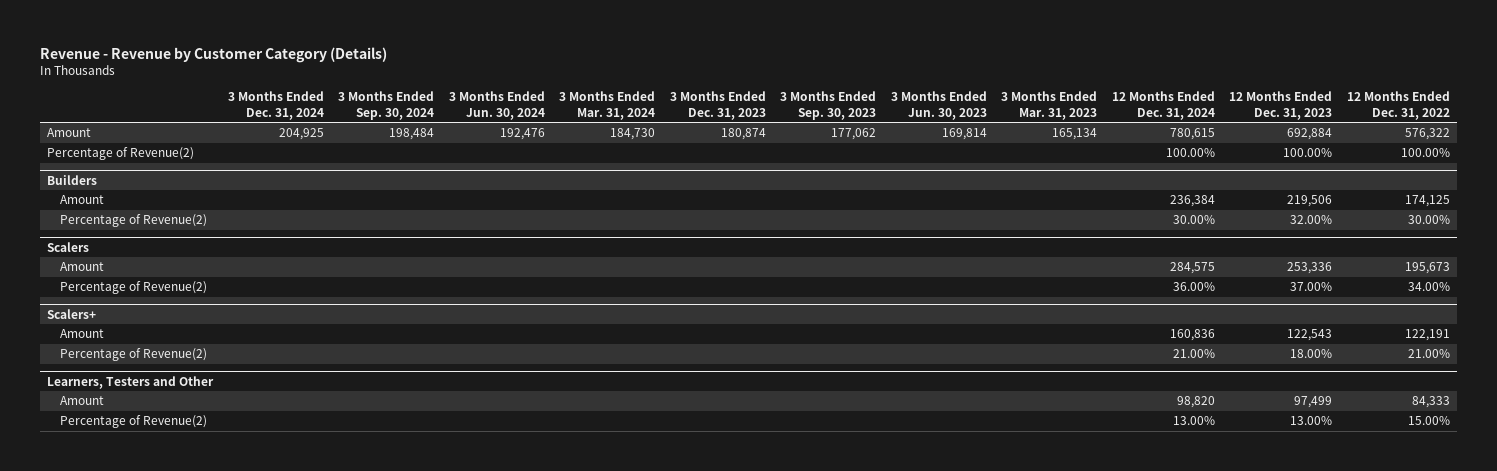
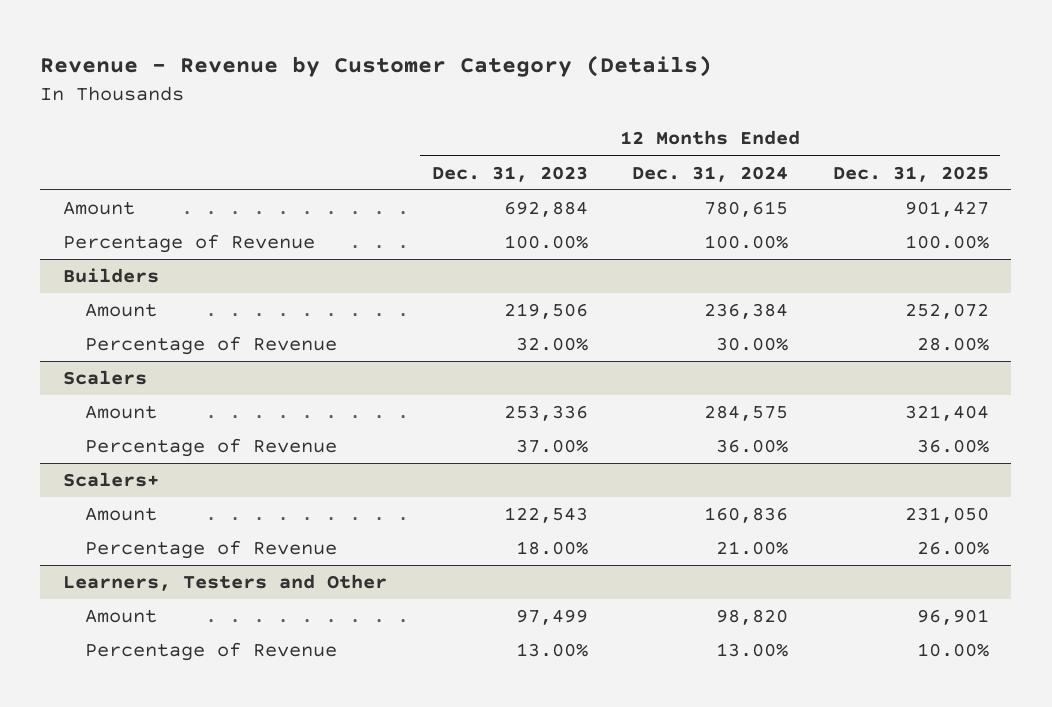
- | 3 Months Ended Dec. 31, 2024 | 3 Months Ended Sep. 30, 2024 | 3 Months Ended Jun. 30, 2024 | 3 Months Ended Mar. 31, 2024 | 3 Months Ended Dec. 31, 2023 | 3 Months Ended Sep. 30, 2023 | 3 Months Ended Jun. 30, 2023 | 3 Months Ended Mar. 31, 2023 | 12 Months Ended Dec. 31, 2024 | 12 Months Ended Dec. 31, 2023 | 12 Months Ended Dec. 31, 2022
+ | 12 Months Ended Dec. 31, 2023 | 12 Months Ended Dec. 31, 2024 | 12 Months Ended Dec. 31, 2025
- Percentage of Revenue(2) | | | | | | | | | 100.00% | 100.00% | 100.00%
+ Percentage of Revenue | 100.00% | 100.00% | 100.00%
@ Builders
- Percentage of Revenue(2) | | | | | | | | | 30.00% | 32.00% | 30.00%
+ Percentage of Revenue | 32.00% | 30.00% | 28.00%
@ Scalers
- Percentage of Revenue(2) | | | | | | | | | 36.00% | 37.00% | 34.00%
+ Percentage of Revenue | 37.00% | 36.00% | 36.00%
@ Scalers+
- Percentage of Revenue(2) | | | | | | | | | 21.00% | 18.00% | 21.00%
+ Percentage of Revenue | 18.00% | 21.00% | 26.00%
@ Learners, Testers and Other
- Percentage of Revenue(2) | | | | | | | | | 13.00% | 13.00% | 15.00%
+ Percentage of Revenue | 13.00% | 13.00% | 10.00%

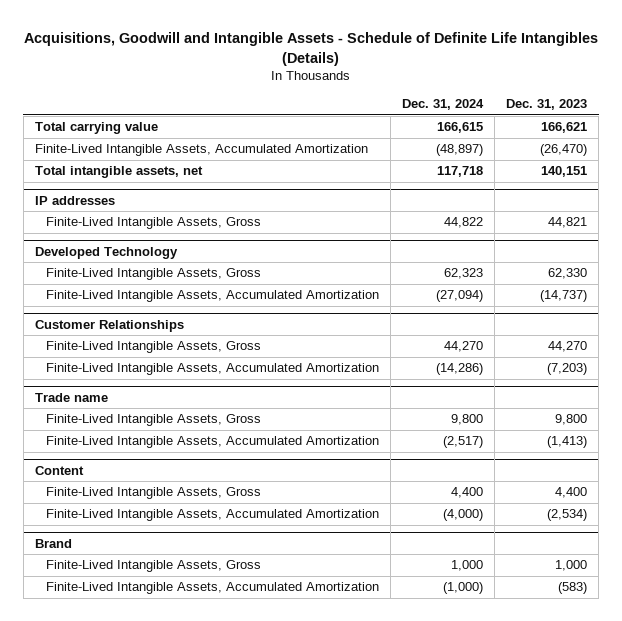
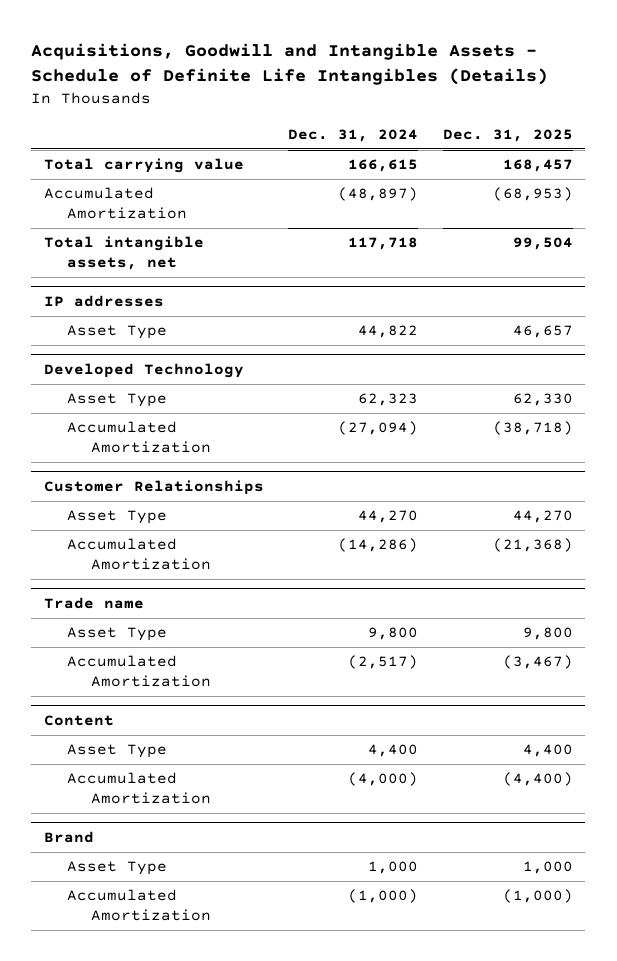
- | Dec. 31, 2024 | Dec. 31, 2023
+ | Dec. 31, 2024 | Dec. 31, 2025
- Finite-Lived Intangible Assets, Accumulated Amortization | (48,897) | (26,470)
+ Accumulated Amortization | (48,897) | (68,953)
@ IP addresses
- Finite-Lived Intangible Assets, Gross | 44,822 | 44,821
+ Asset Type | 44,822 | 46,657
@ Developed Technology
- Finite-Lived Intangible Assets, Gross | 62,323 | 62,330
- Finite-Lived Intangible Assets, Accumulated Amortization | (27,094) | (14,737)
+ Asset Type | 62,323 | 62,330
+ Accumulated Amortization | (27,094) | (38,718)
@ Customer Relationships
- Finite-Lived Intangible Assets, Gross | 44,270 | 44,270
- Finite-Lived Intangible Assets, Accumulated Amortization | (14,286) | (7,203)
+ Asset Type | 44,270 | 44,270
+ Accumulated Amortization | (14,286) | (21,368)
@ Trade name
- Finite-Lived Intangible Assets, Gross | 9,800 | 9,800
- Finite-Lived Intangible Assets, Accumulated Amortization | (2,517) | (1,413)
+ Asset Type | 9,800 | 9,800
+ Accumulated Amortization | (2,517) | (3,467)
@ Content
- Finite-Lived Intangible Assets, Gross | 4,400 | 4,400
- Finite-Lived Intangible Assets, Accumulated Amortization | (4,000) | (2,534)
+ Asset Type | 4,400 | 4,400
+ Accumulated Amortization | (4,000) | (4,400)
@ Brand
- Finite-Lived Intangible Assets, Gross | 1,000 | 1,000
- Finite-Lived Intangible Assets, Accumulated Amortization | (1,000) | (583)
+ Asset Type | 1,000 | 1,000
+ Accumulated Amortization | (1,000) | (1,000)

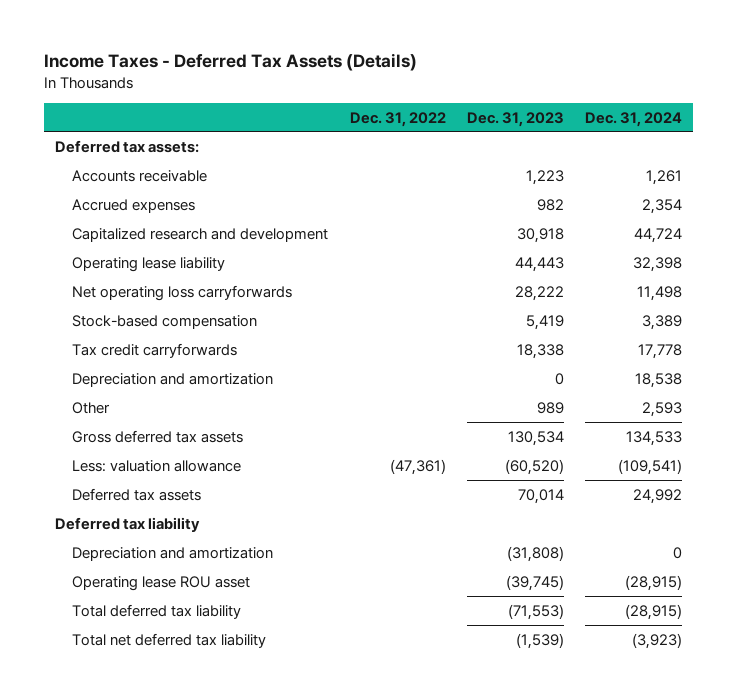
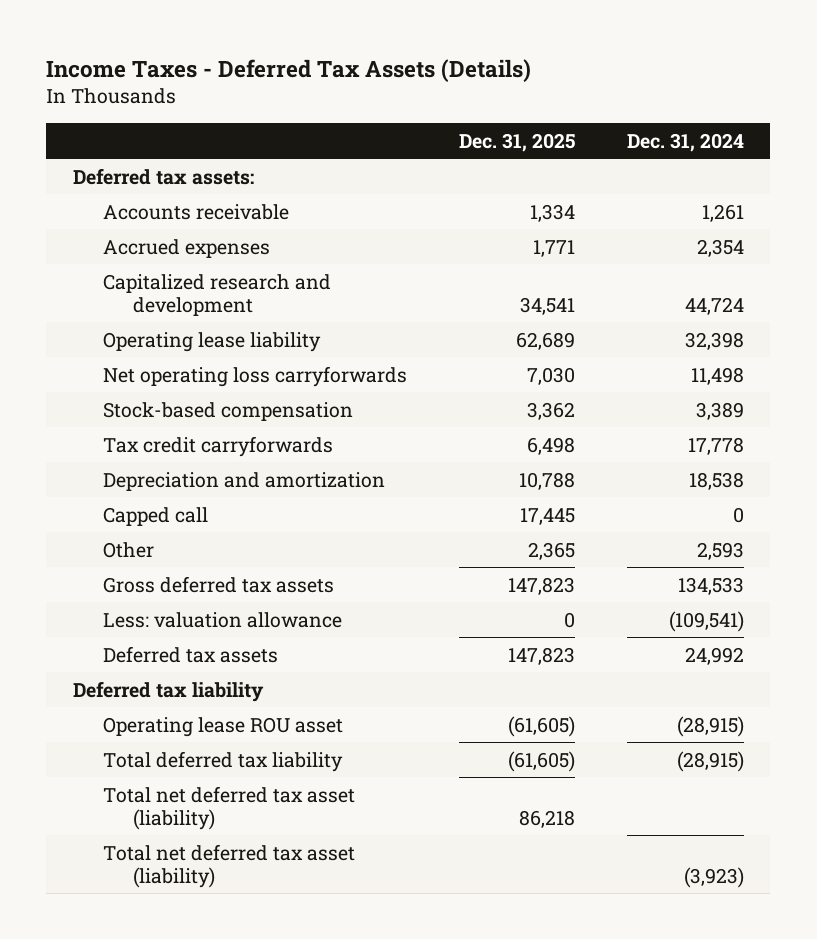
- | Dec. 31, 2022 | Dec. 31, 2023 | Dec. 31, 2024
+ | Dec. 31, 2025 | Dec. 31, 2024
+ Capped call | 17,445 | 0
- Depreciation and amortization | | (31,808) | 0
- Total net deferred tax liability | | (1,539) | (3,923)
+ Total net deferred tax asset (liability) | 86,218 |
+ Total net deferred tax asset (liability) | | (3,923)

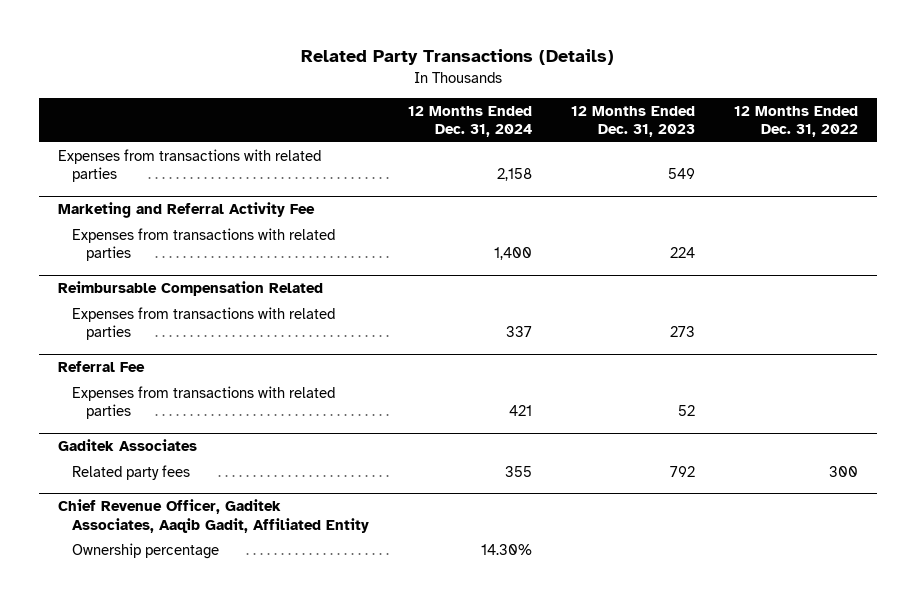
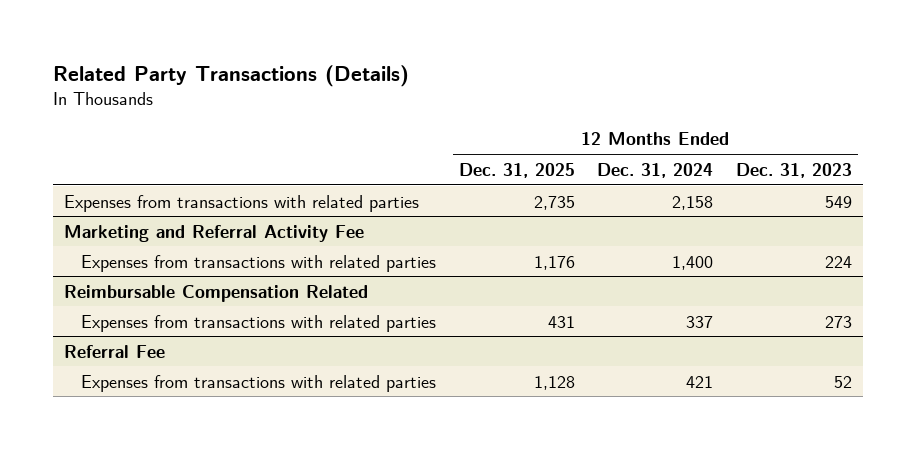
- | 12 Months Ended Dec. 31, 2024 | 12 Months Ended Dec. 31, 2023 | 12 Months Ended Dec. 31, 2022
+ | 12 Months Ended Dec. 31, 2025 | 12 Months Ended Dec. 31, 2024 | 12 Months Ended Dec. 31, 2023
- Gaditek Associates
- Related party fees | 355 | 792 | 300
- Chief Revenue Officer, Gaditek Associates, Aaqib Gadit, Affiliated Entity
- Ownership percentage | 14.30% | |

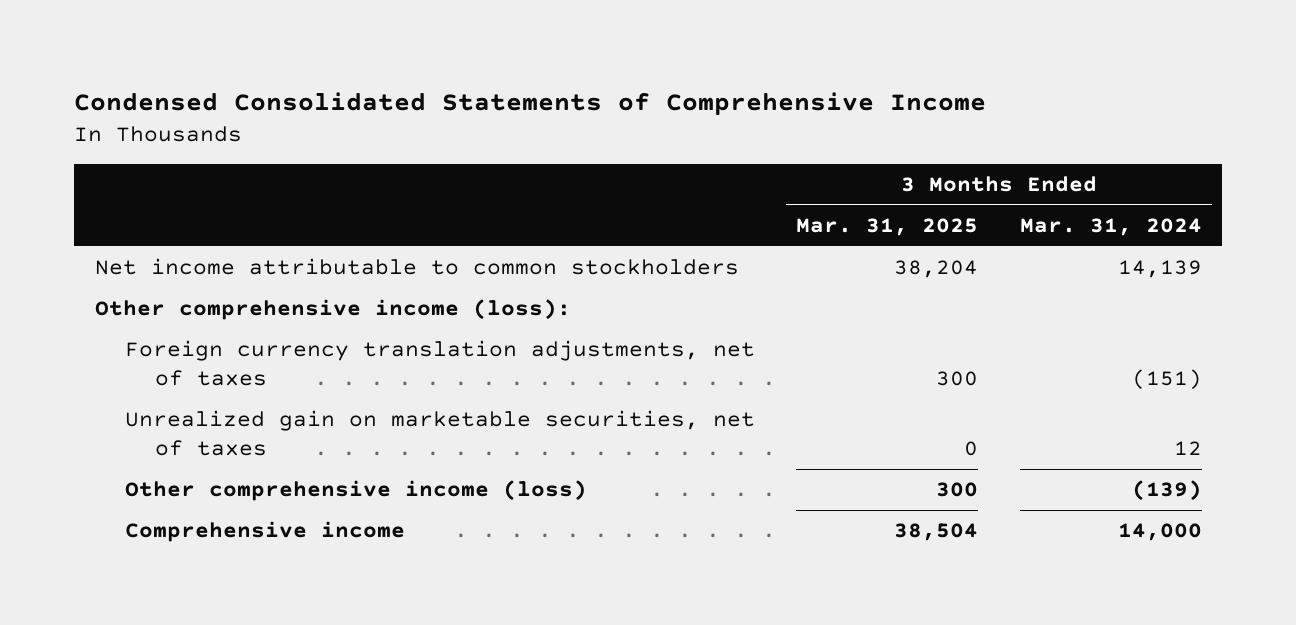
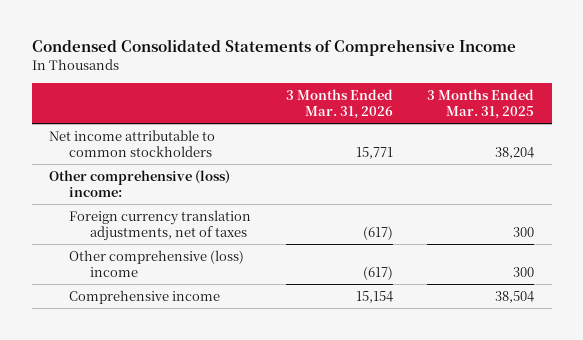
- | 3 Months Ended Mar. 31, 2025 | 3 Months Ended Mar. 31, 2024
+ | 3 Months Ended Mar. 31, 2026 | 3 Months Ended Mar. 31, 2025
- Other comprehensive income (loss):
+ Other comprehensive (loss) income:
- Unrealized gain on marketable securities, net of taxes | 0 | 12
- Other comprehensive income (loss) | 300 | (139)
+ Other comprehensive (loss) income | (617) | 300

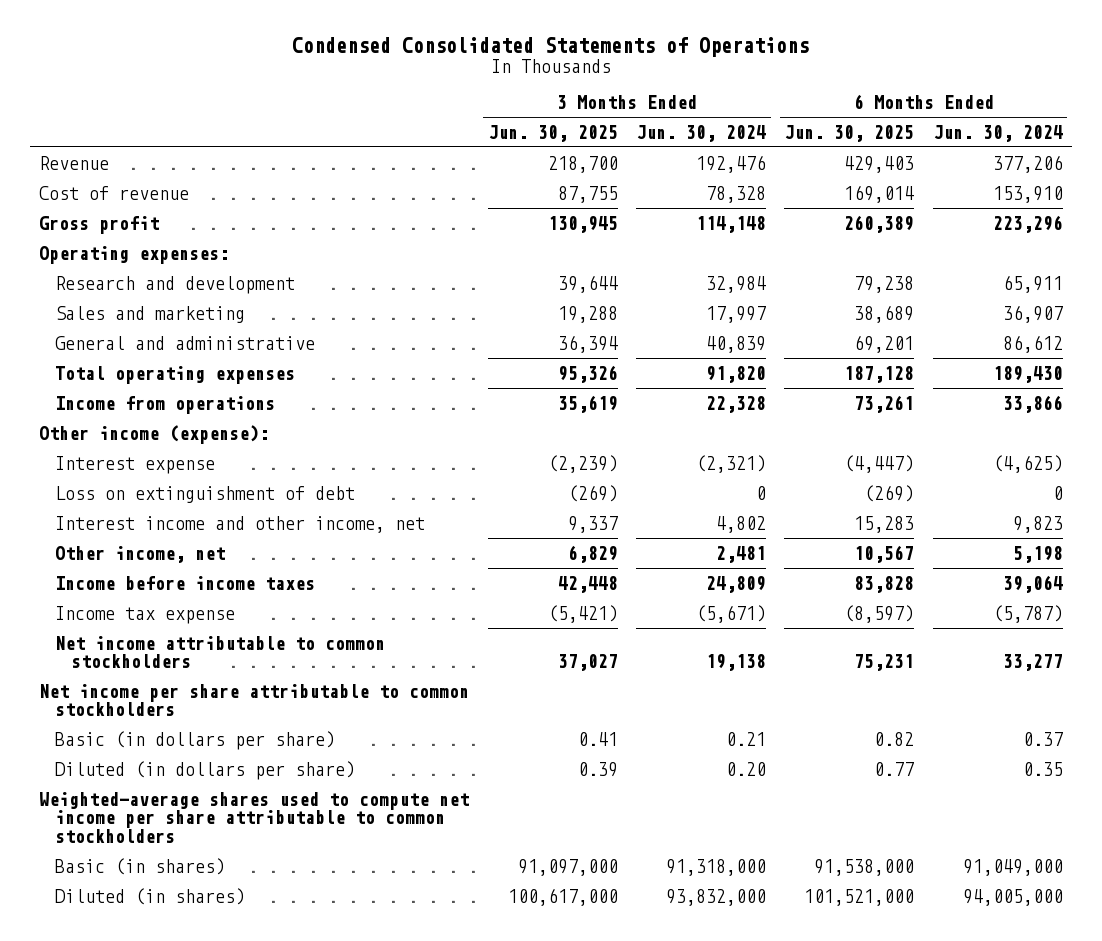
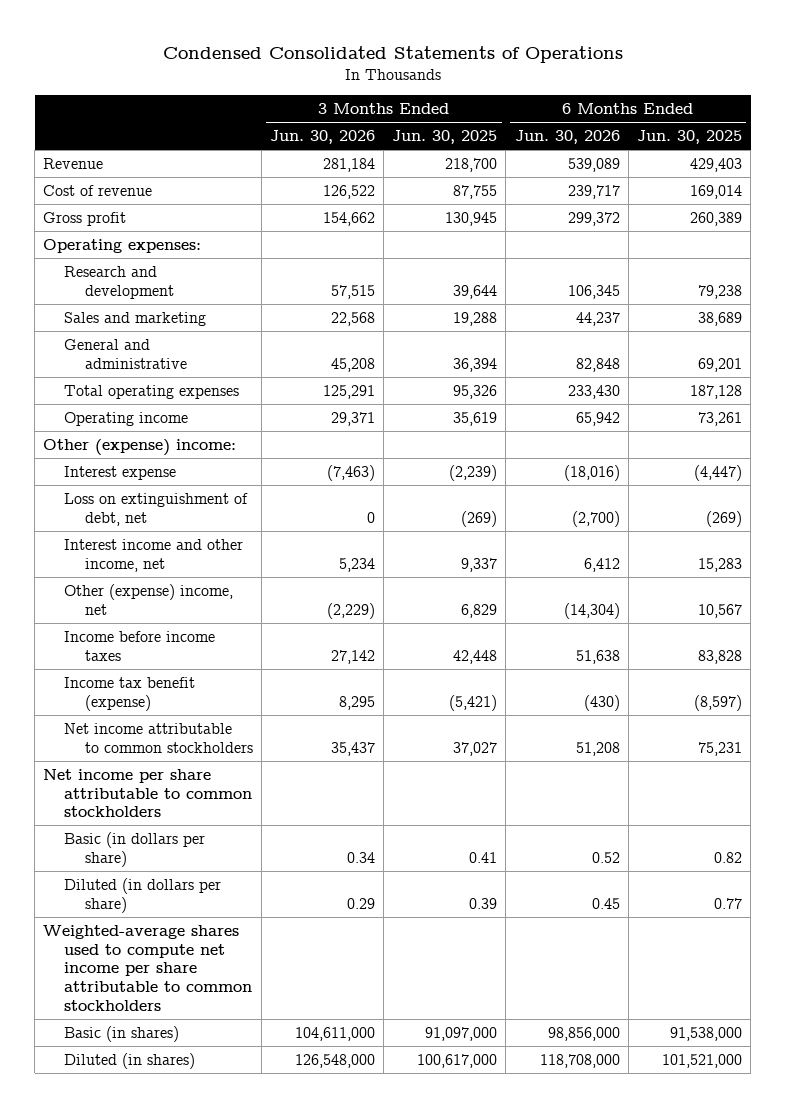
- | 3 Months Ended Jun. 30, 2025 | 3 Months Ended Jun. 30, 2024 | 6 Months Ended Jun. 30, 2025 | 6 Months Ended Jun. 30, 2024
+ | 3 Months Ended Jun. 30, 2026 | 3 Months Ended Jun. 30, 2025 | 6 Months Ended Jun. 30, 2026 | 6 Months Ended Jun. 30, 2025
- Income from operations | 35,619 | 22,328 | 73,261 | 33,866
- Other income (expense):
+ Operating income | 29,371 | 35,619 | 65,942 | 73,261
+ Other (expense) income:
- Loss on extinguishment of debt | (269) | 0 | (269) | 0
+ Loss on extinguishment of debt, net | 0 | (269) | (2,700) | (269)
- Other income, net | 6,829 | 2,481 | 10,567 | 5,198
+ Other (expense) income, net | (2,229) | 6,829 | (14,304) | 10,567
- Income tax expense | (5,421) | (5,671) | (8,597) | (5,787)
+ Income tax benefit (expense) | 8,295 | (5,421) | (430) | (8,597)

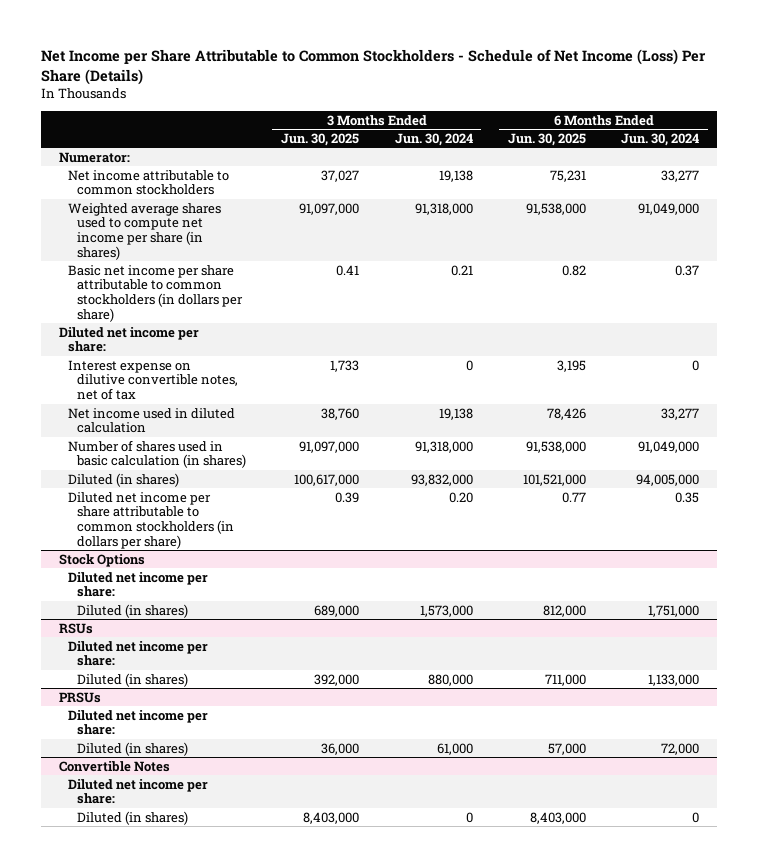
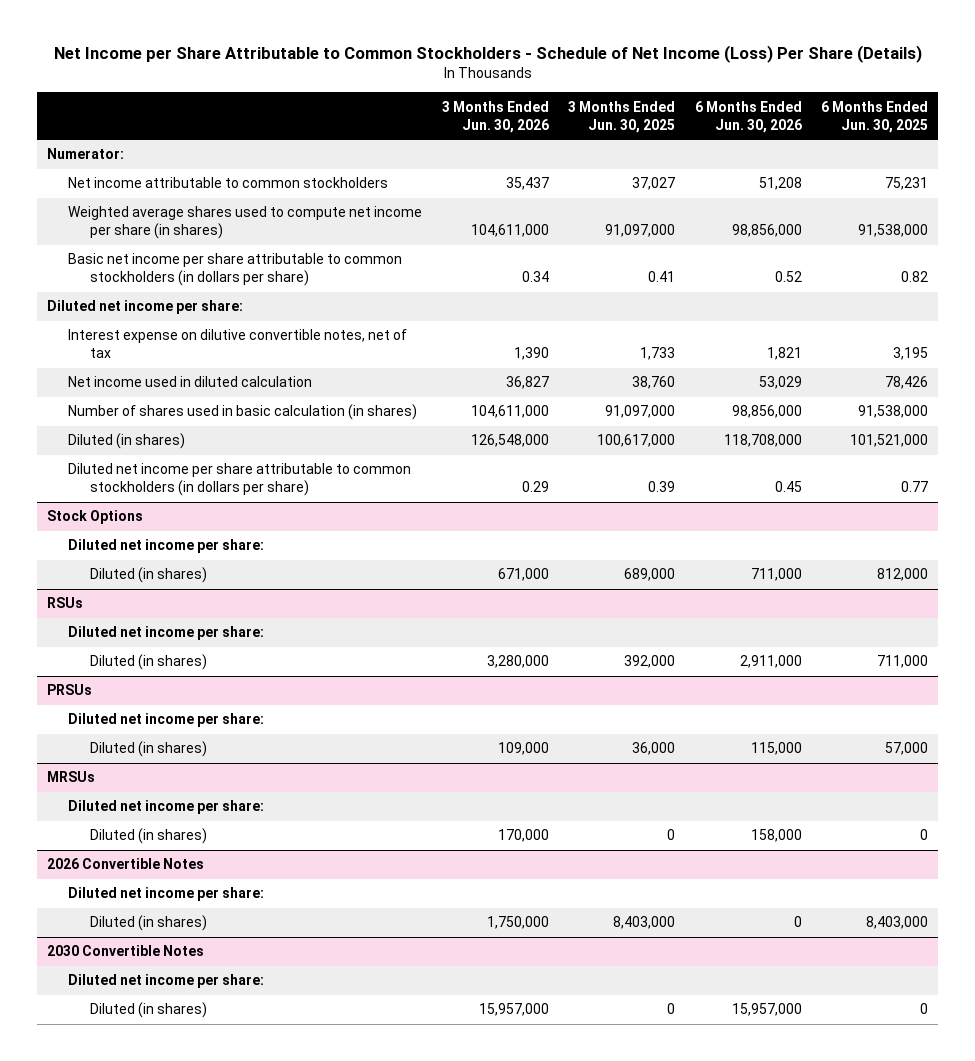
- | 3 Months Ended Jun. 30, 2025 | 3 Months Ended Jun. 30, 2024 | 6 Months Ended Jun. 30, 2025 | 6 Months Ended Jun. 30, 2024
+ | 3 Months Ended Jun. 30, 2026 | 3 Months Ended Jun. 30, 2025 | 6 Months Ended Jun. 30, 2026 | 6 Months Ended Jun. 30, 2025
- Convertible Notes
+ MRSUs
+ Diluted (in shares) | 170,000 | 0 | 158,000 | 0
+ 2026 Convertible Notes
+ Diluted net income per share:
+ 2030 Convertible Notes
+ Diluted net income per share:
+ Diluted (in shares) | 15,957,000 | 0 | 15,957,000 | 0

